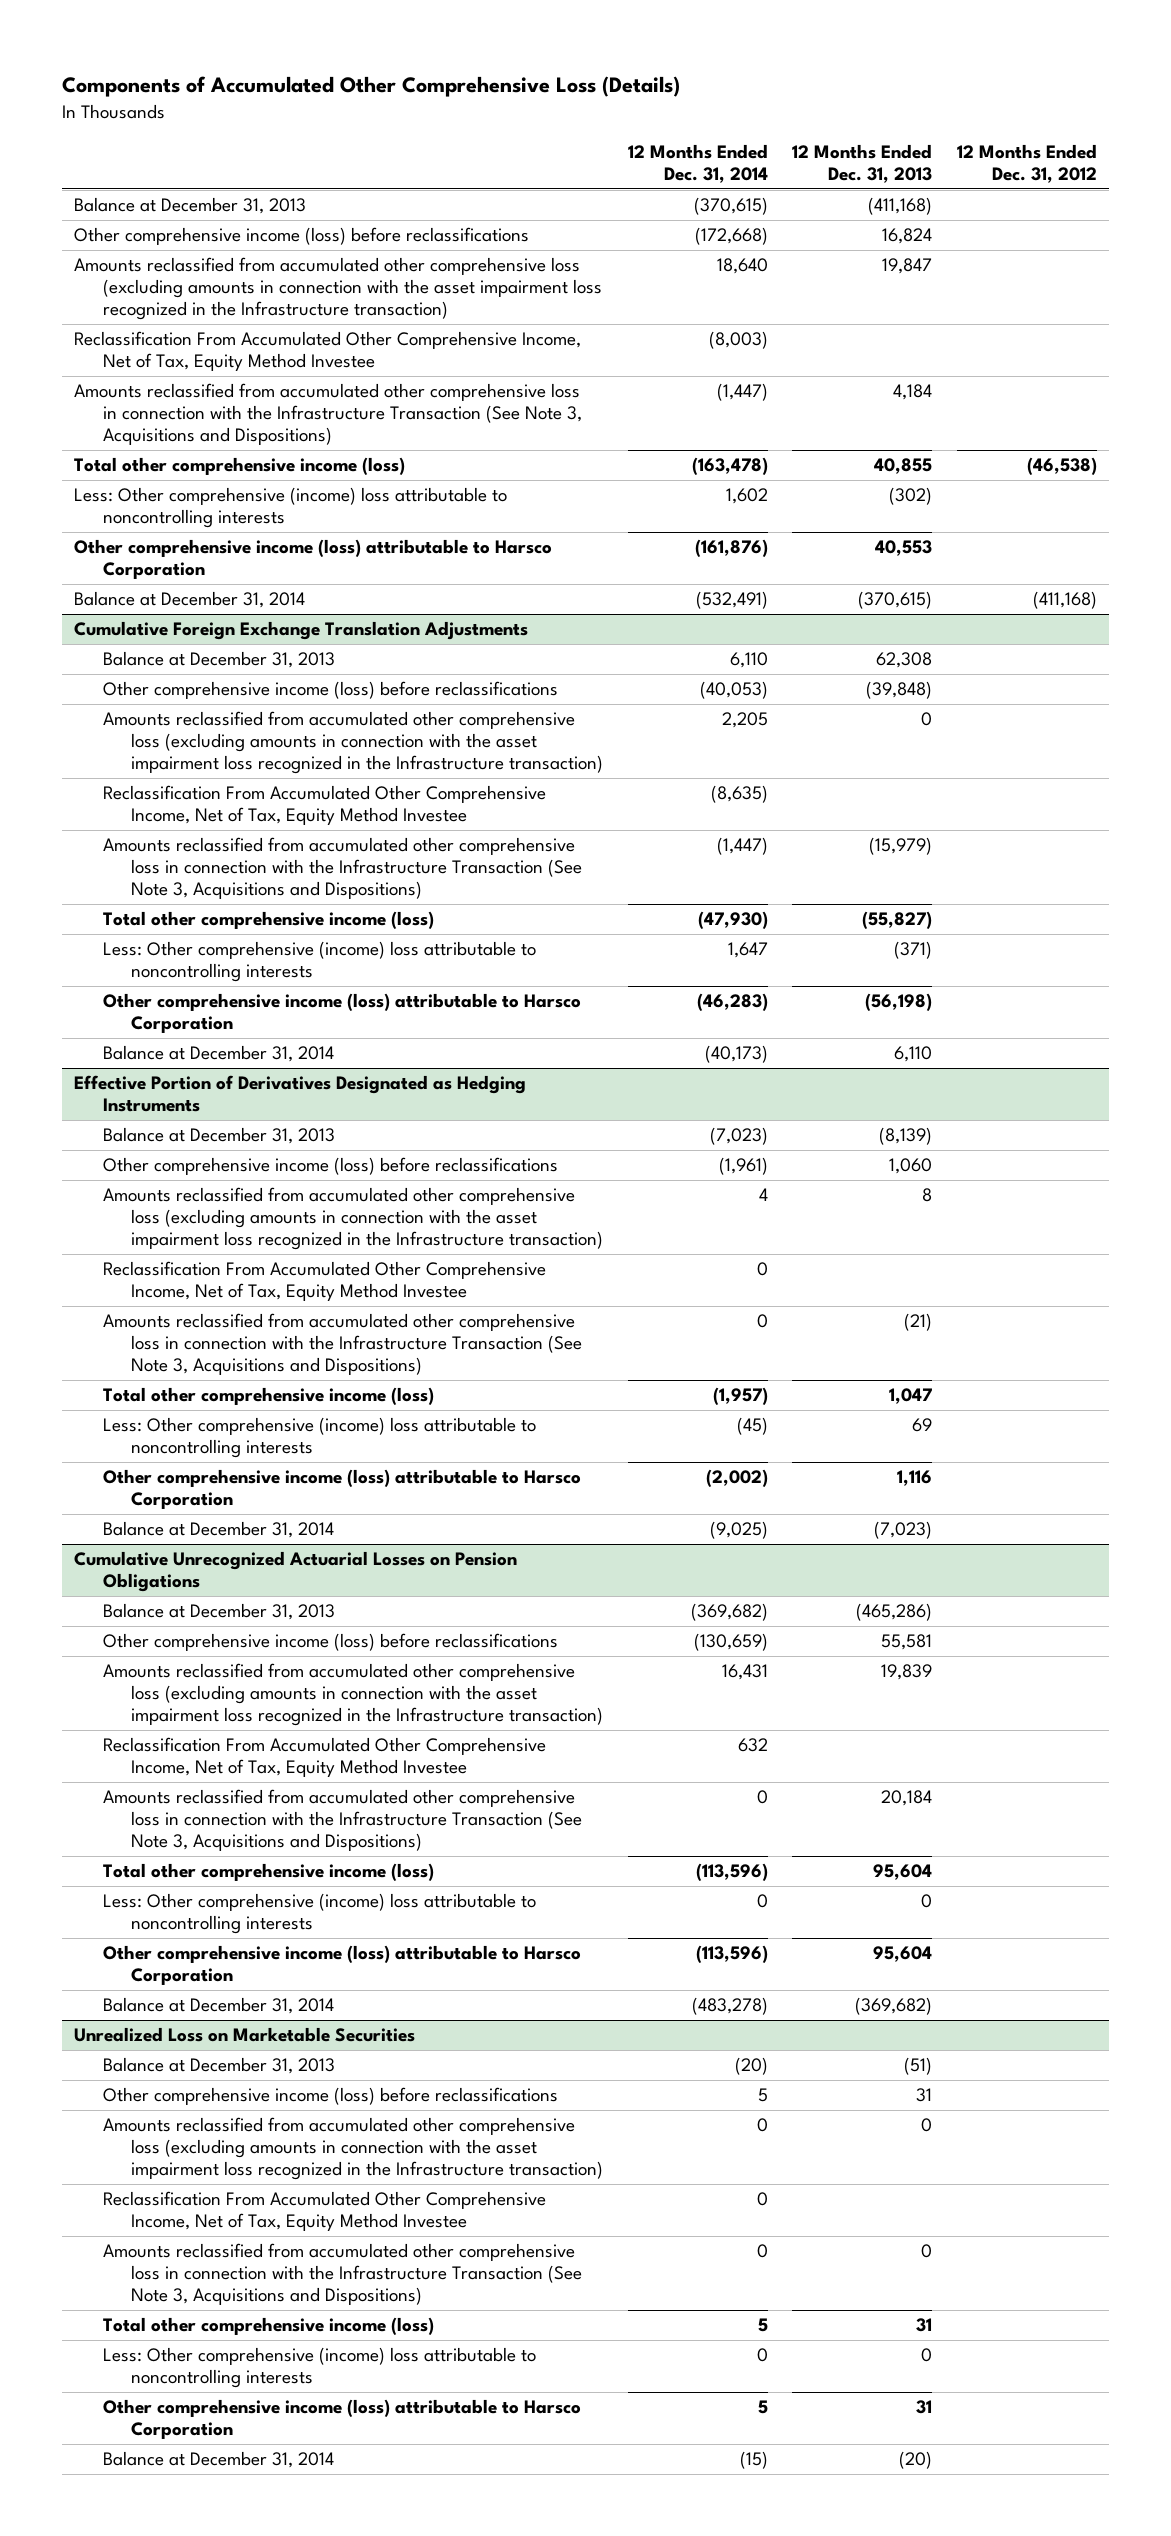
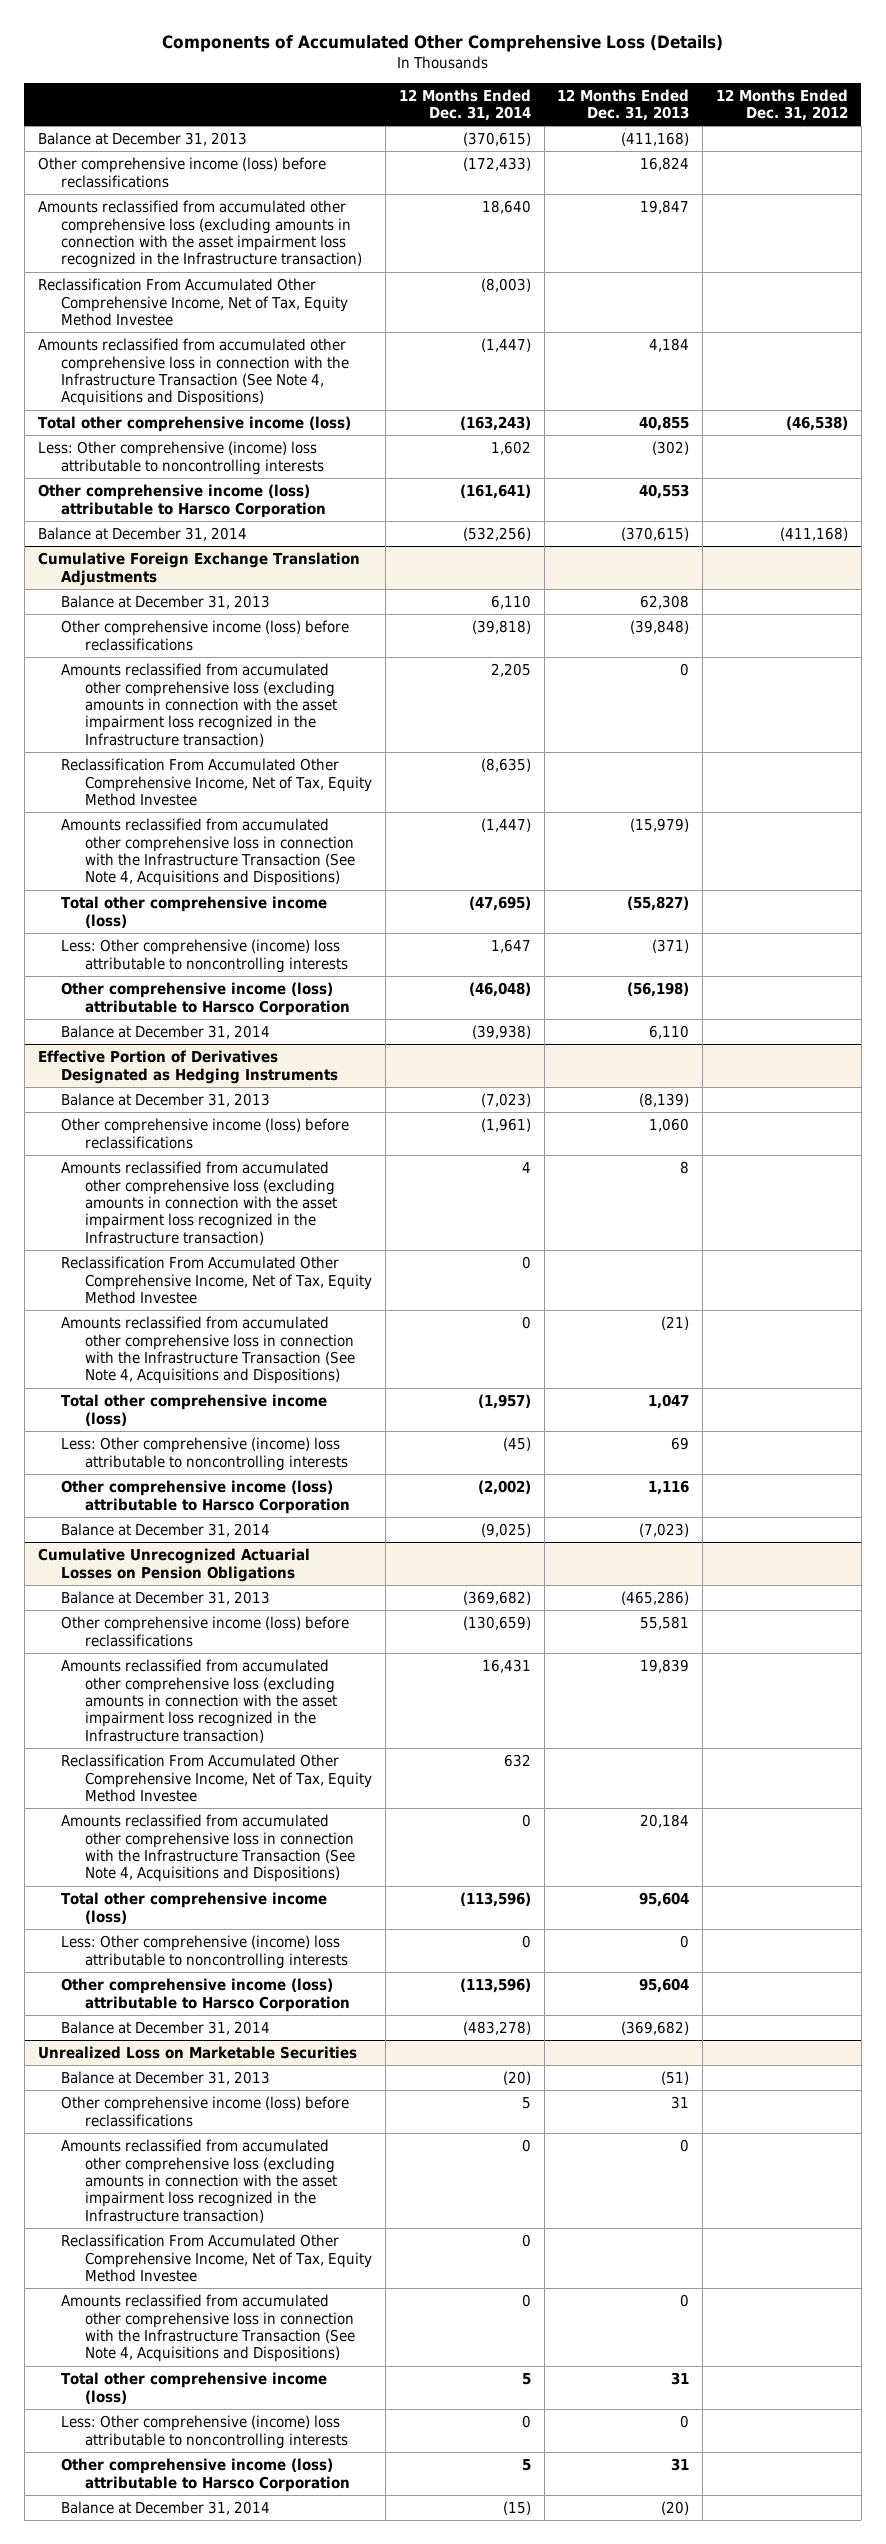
- Other comprehensive income (loss) before reclassifications | (172,668) | 16,824 |
+ Other comprehensive income (loss) before reclassifications | (172,433) | 16,824 |
- Amounts reclassified from accumulated other comprehensive loss in connection with the Infrastructure Transaction (See Note 3, Acquisitions and Dispositions) | (1,447) | 4,184 |
- Total other comprehensive income (loss) | (163,478) | 40,855 | (46,538)
+ Amounts reclassified from accumulated other comprehensive loss in connection with the Infrastructure Transaction (See Note 4, Acquisitions and Dispositions) | (1,447) | 4,184 |
+ Total other comprehensive income (loss) | (163,243) | 40,855 | (46,538)
- Other comprehensive income (loss) attributable to Harsco Corporation | (161,876) | 40,553 |
- Balance at December 31, 2014 | (532,491) | (370,615) | (411,168)
+ Other comprehensive income (loss) attributable to Harsco Corporation | (161,641) | 40,553 |
+ Balance at December 31, 2014 | (532,256) | (370,615) | (411,168)
@ Cumulative Foreign Exchange Translation Adjustments
- Other comprehensive income (loss) before reclassifications | (40,053) | (39,848) |
+ Other comprehensive income (loss) before reclassifications | (39,818) | (39,848) |
- Amounts reclassified from accumulated other comprehensive loss in connection with the Infrastructure Transaction (See Note 3, Acquisitions and Dispositions) | (1,447) | (15,979) |
- Total other comprehensive income (loss) | (47,930) | (55,827) |
+ Amounts reclassified from accumulated other comprehensive loss in connection with the Infrastructure Transaction (See Note 4, Acquisitions and Dispositions) | (1,447) | (15,979) |
+ Total other comprehensive income (loss) | (47,695) | (55,827) |
- Other comprehensive income (loss) attributable to Harsco Corporation | (46,283) | (56,198) |
- Balance at December 31, 2014 | (40,173) | 6,110 |
+ Other comprehensive income (loss) attributable to Harsco Corporation | (46,048) | (56,198) |
+ Balance at December 31, 2014 | (39,938) | 6,110 |
@ Effective Portion of Derivatives Designated as Hedging Instruments
- Amounts reclassified from accumulated other comprehensive loss in connection with the Infrastructure Transaction (See Note 3, Acquisitions and Dispositions) | 0 | (21) |
+ Amounts reclassified from accumulated other comprehensive loss in connection with the Infrastructure Transaction (See Note 4, Acquisitions and Dispositions) | 0 | (21) |
@ Cumulative Unrecognized Actuarial Losses on Pension Obligations
- Amounts reclassified from accumulated other comprehensive loss in connection with the Infrastructure Transaction (See Note 3, Acquisitions and Dispositions) | 0 | 20,184 |
+ Amounts reclassified from accumulated other comprehensive loss in connection with the Infrastructure Transaction (See Note 4, Acquisitions and Dispositions) | 0 | 20,184 |
@ Unrealized Loss on Marketable Securities
- Amounts reclassified from accumulated other comprehensive loss in connection with the Infrastructure Transaction (See Note 3, Acquisitions and Dispositions) | 0 | 0 |
+ Amounts reclassified from accumulated other comprehensive loss in connection with the Infrastructure Transaction (See Note 4, Acquisitions and Dispositions) | 0 | 0 |

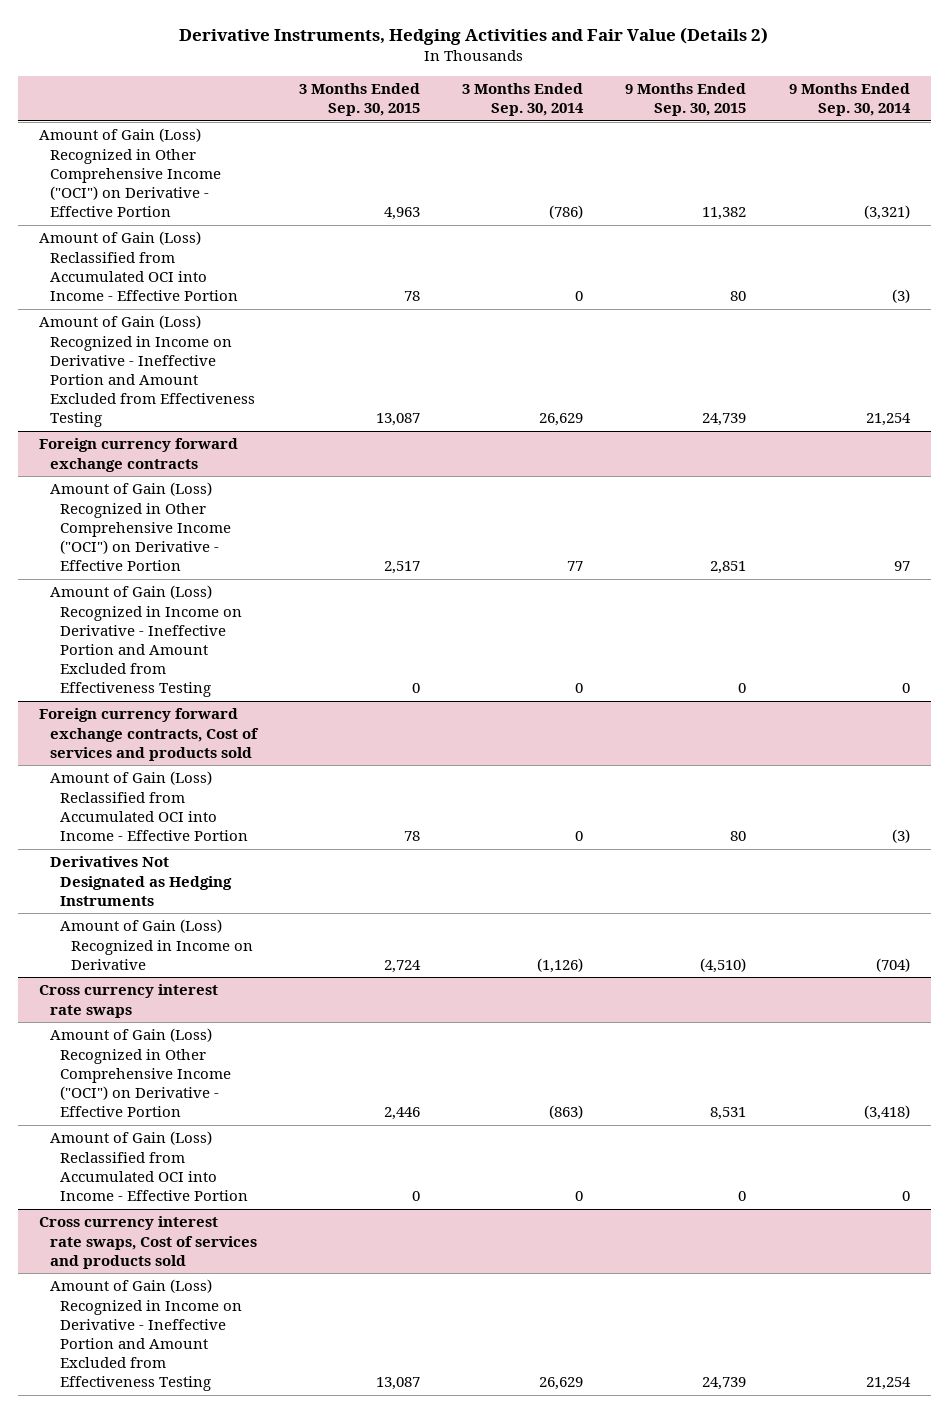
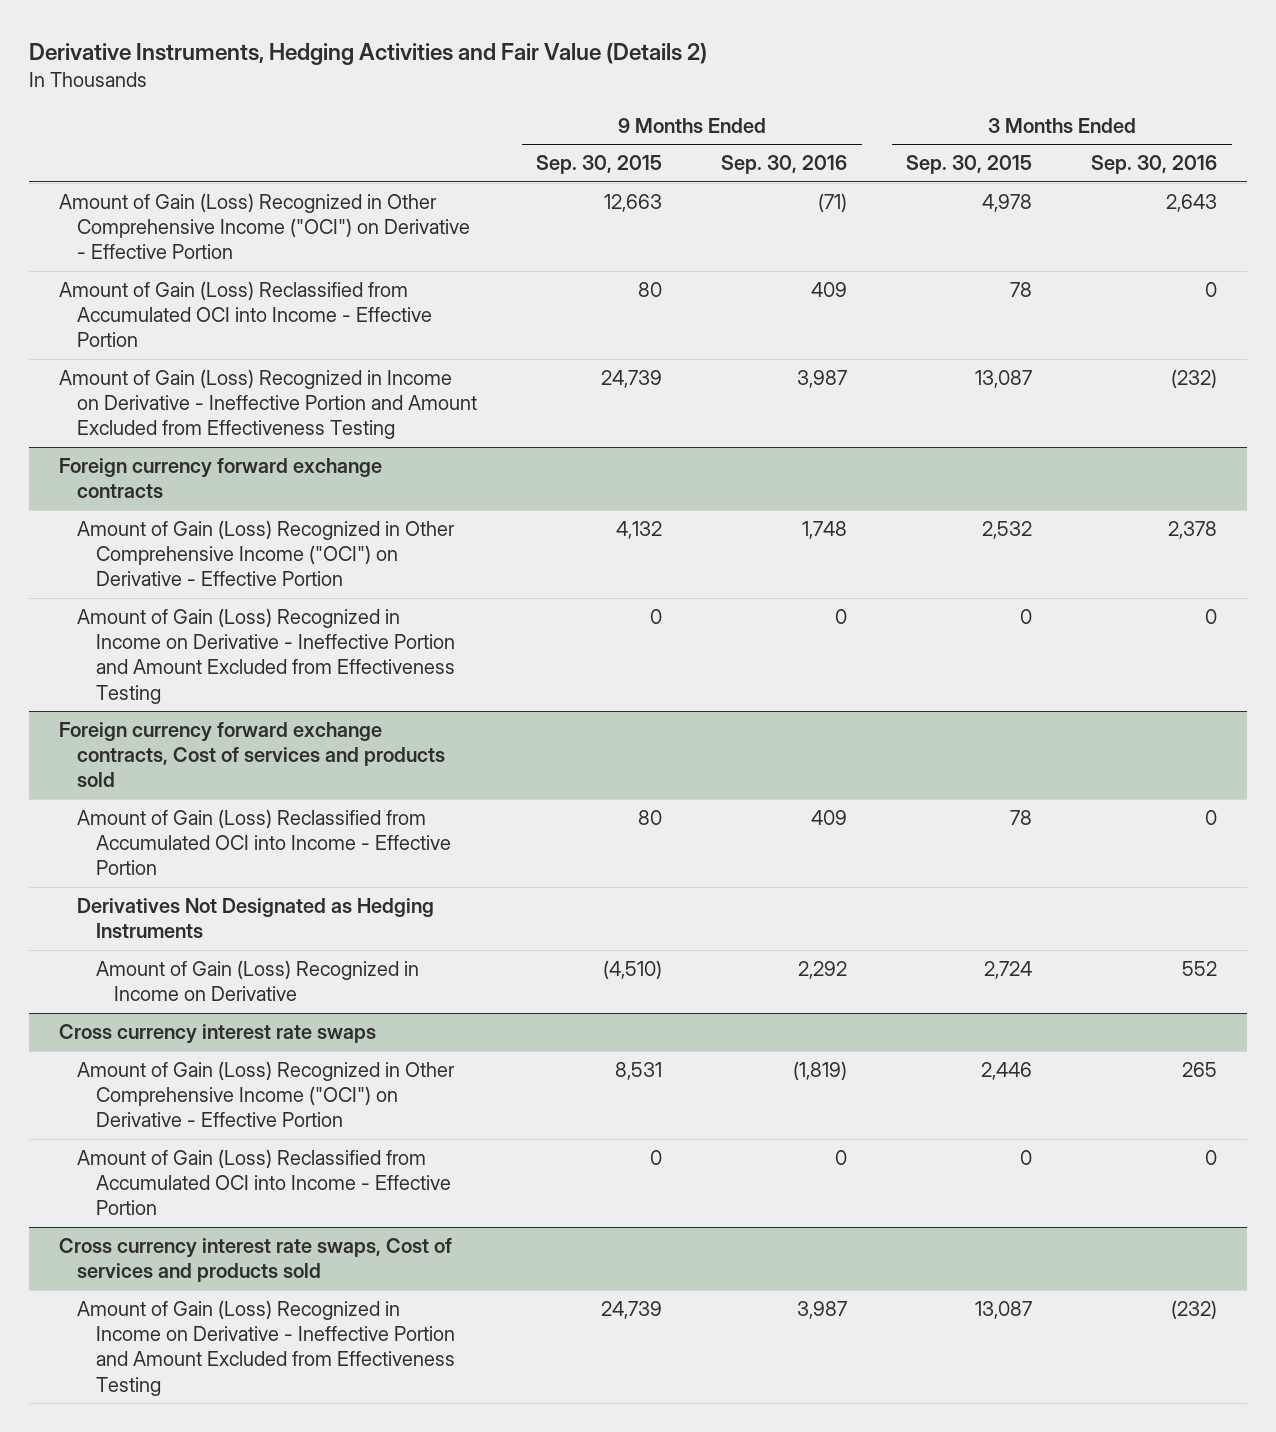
- | 3 Months Ended Sep. 30, 2015 | 3 Months Ended Sep. 30, 2014 | 9 Months Ended Sep. 30, 2015 | 9 Months Ended Sep. 30, 2014
+ | 9 Months Ended Sep. 30, 2015 | 9 Months Ended Sep. 30, 2016 | 3 Months Ended Sep. 30, 2015 | 3 Months Ended Sep. 30, 2016
- Amount of Gain (Loss) Recognized in Other Comprehensive Income ("OCI") on Derivative - Effective Portion | 4,963 | (786) | 11,382 | (3,321)
+ Amount of Gain (Loss) Recognized in Other Comprehensive Income ("OCI") on Derivative - Effective Portion | 12,663 | (71) | 4,978 | 2,643
@ Foreign currency forward exchange contracts
- Amount of Gain (Loss) Recognized in Other Comprehensive Income ("OCI") on Derivative - Effective Portion | 2,517 | 77 | 2,851 | 97
+ Amount of Gain (Loss) Recognized in Other Comprehensive Income ("OCI") on Derivative - Effective Portion | 4,132 | 1,748 | 2,532 | 2,378

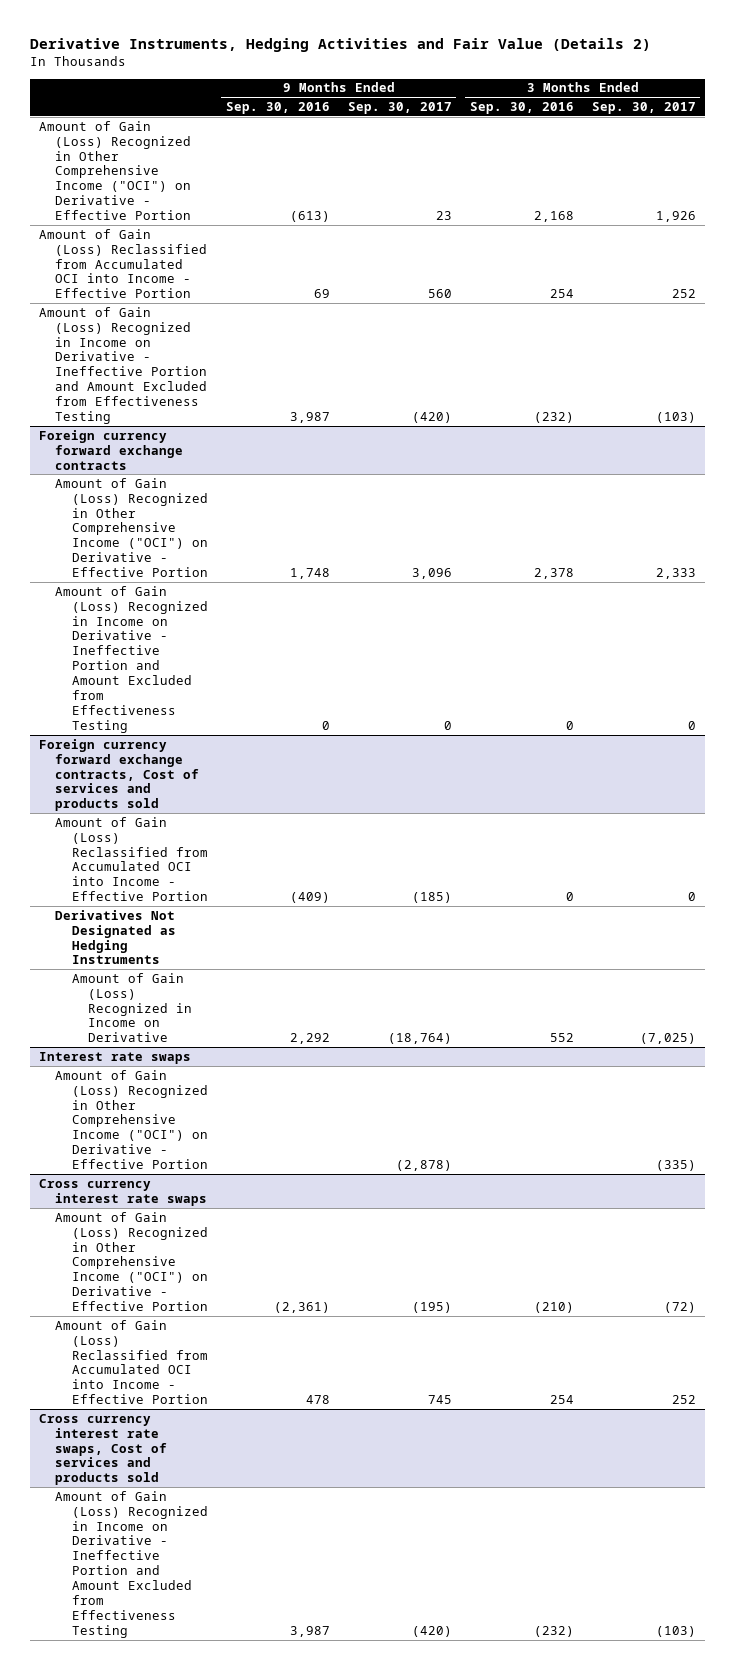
- | 9 Months Ended Sep. 30, 2015 | 9 Months Ended Sep. 30, 2016 | 3 Months Ended Sep. 30, 2015 | 3 Months Ended Sep. 30, 2016
+ | 9 Months Ended Sep. 30, 2016 | 9 Months Ended Sep. 30, 2017 | 3 Months Ended Sep. 30, 2016 | 3 Months Ended Sep. 30, 2017
- Amount of Gain (Loss) Recognized in Other Comprehensive Income ("OCI") on Derivative - Effective Portion | 12,663 | (71) | 4,978 | 2,643
- Amount of Gain (Loss) Reclassified from Accumulated OCI into Income - Effective Portion | 80 | 409 | 78 | 0
+ Amount of Gain (Loss) Recognized in Other Comprehensive Income ("OCI") on Derivative - Effective Portion | (613) | 23 | 2,168 | 1,926
+ Amount of Gain (Loss) Reclassified from Accumulated OCI into Income - Effective Portion | 69 | 560 | 254 | 252
@ Foreign currency forward exchange contracts, Cost of services and products sold
- Amount of Gain (Loss) Reclassified from Accumulated OCI into Income - Effective Portion | 80 | 409 | 78 | 0
+ Amount of Gain (Loss) Reclassified from Accumulated OCI into Income - Effective Portion | (409) | (185) | 0 | 0
+ Interest rate swaps
+ Amount of Gain (Loss) Recognized in Other Comprehensive Income ("OCI") on Derivative - Effective Portion | | (2,878) | | (335)
@ Cross currency interest rate swaps
- Amount of Gain (Loss) Recognized in Other Comprehensive Income ("OCI") on Derivative - Effective Portion | 8,531 | (1,819) | 2,446 | 265
- Amount of Gain (Loss) Reclassified from Accumulated OCI into Income - Effective Portion | 0 | 0 | 0 | 0
+ Amount of Gain (Loss) Recognized in Other Comprehensive Income ("OCI") on Derivative - Effective Portion | (2,361) | (195) | (210) | (72)
+ Amount of Gain (Loss) Reclassified from Accumulated OCI into Income - Effective Portion | 478 | 745 | 254 | 252

